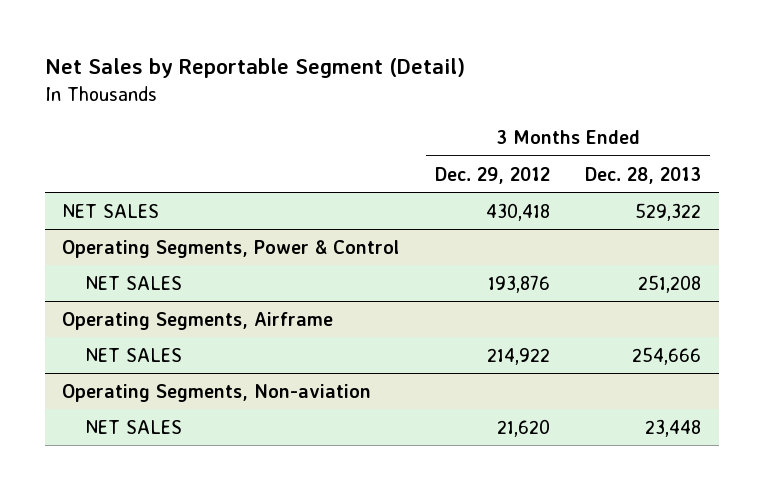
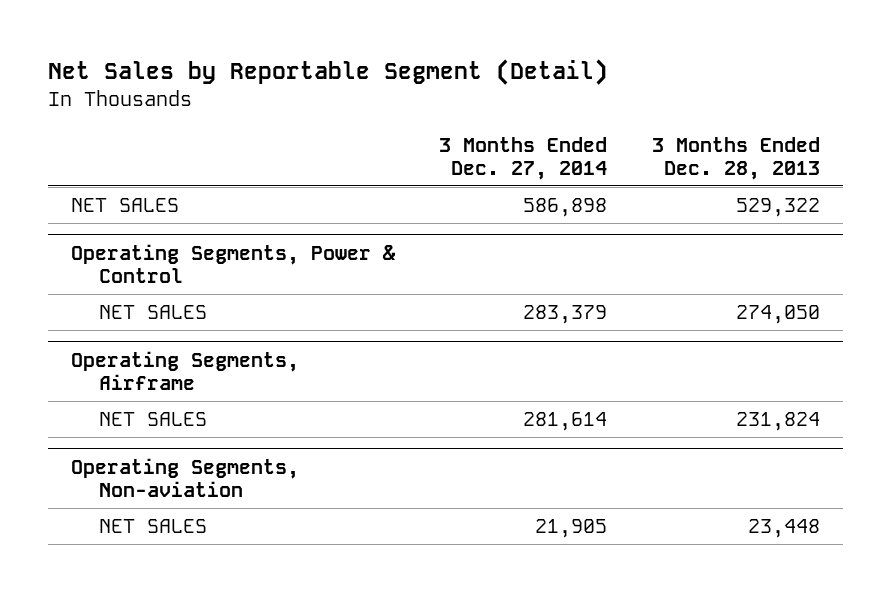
- | 3 Months Ended Dec. 29, 2012 | 3 Months Ended Dec. 28, 2013
+ | 3 Months Ended Dec. 27, 2014 | 3 Months Ended Dec. 28, 2013
@ Operating Segments, Power & Control
- NET SALES | 193,876 | 251,208
+ NET SALES | 283,379 | 274,050
@ Operating Segments, Airframe
- NET SALES | 214,922 | 254,666
+ NET SALES | 281,614 | 231,824

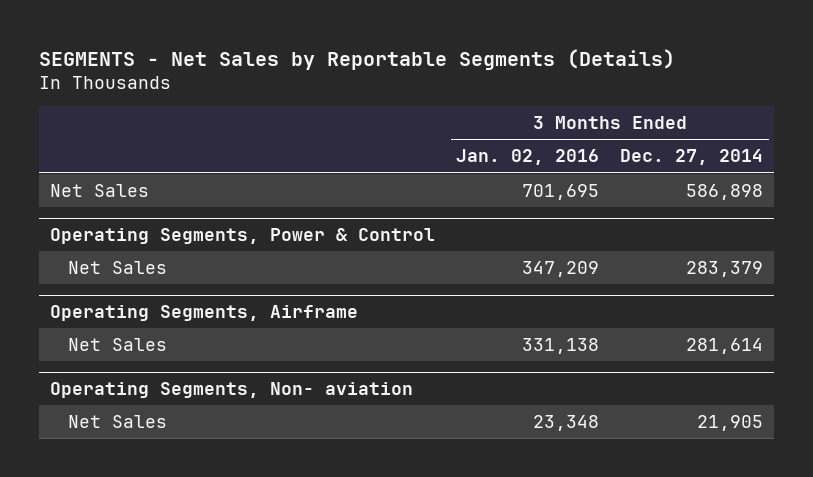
- Net Sales by Reportable Segment (Detail)
+ SEGMENTS - Net Sales by Reportable Segments (Details)
- | 3 Months Ended Dec. 27, 2014 | 3 Months Ended Dec. 28, 2013
+ | 3 Months Ended Jan. 02, 2016 | 3 Months Ended Dec. 27, 2014
- NET SALES | 586,898 | 529,322
+ Net Sales | 701,695 | 586,898
@ Operating Segments, Power & Control
- NET SALES | 283,379 | 274,050
+ Net Sales | 347,209 | 283,379
@ Operating Segments, Airframe
- NET SALES | 281,614 | 231,824
- Operating Segments, Non-aviation
- NET SALES | 21,905 | 23,448
@ Operating Segments, Airframe
+ Net Sales | 331,138 | 281,614
+ Operating Segments, Non- aviation
+ Net Sales | 23,348 | 21,905

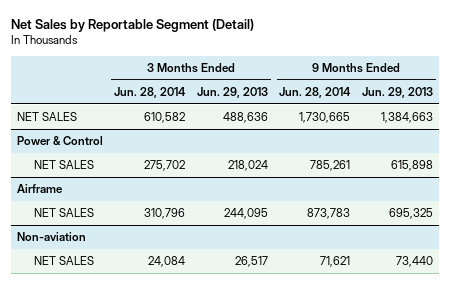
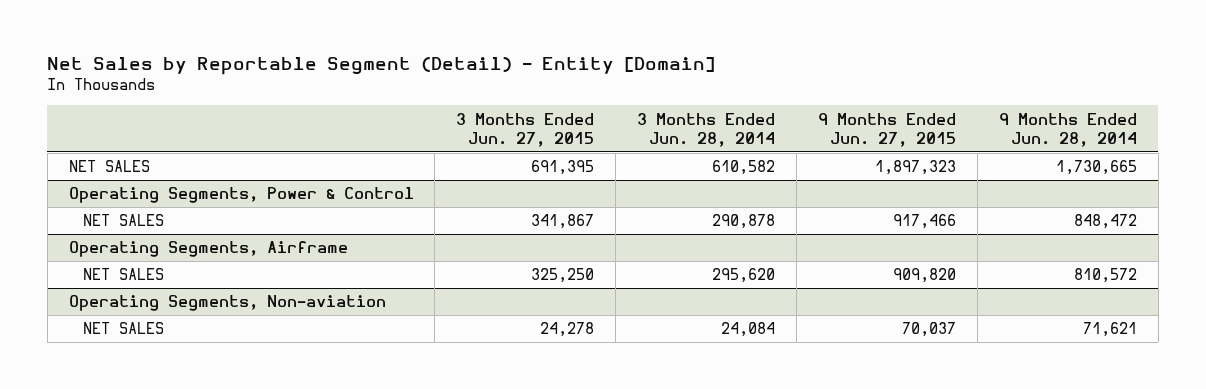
- Net Sales by Reportable Segment (Detail)
+ Net Sales by Reportable Segment (Detail) - Entity [Domain]
- | 3 Months Ended Jun. 28, 2014 | 3 Months Ended Jun. 29, 2013 | 9 Months Ended Jun. 28, 2014 | 9 Months Ended Jun. 29, 2013
+ | 3 Months Ended Jun. 27, 2015 | 3 Months Ended Jun. 28, 2014 | 9 Months Ended Jun. 27, 2015 | 9 Months Ended Jun. 28, 2014
- Power & Control
- NET SALES | 275,702 | 218,024 | 785,261 | 615,898
- Airframe
- NET SALES | 310,796 | 244,095 | 873,783 | 695,325
- Non-aviation
+ Operating Segments, Power & Control
+ NET SALES | 341,867 | 290,878 | 917,466 | 848,472
+ Operating Segments, Airframe
+ NET SALES | 325,250 | 295,620 | 909,820 | 810,572
+ Operating Segments, Non-aviation

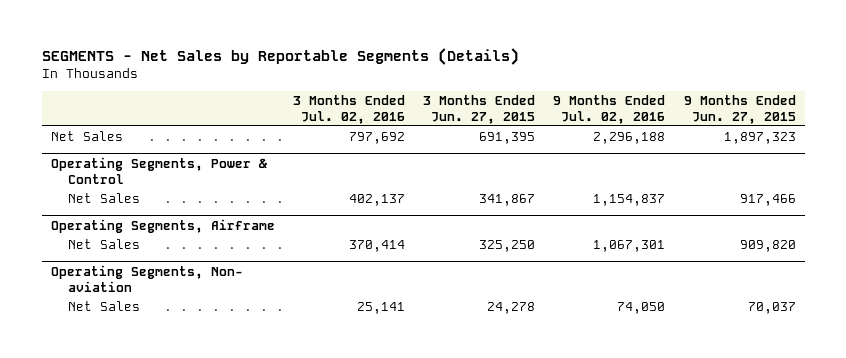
- Net Sales by Reportable Segment (Detail) - Entity [Domain]
+ SEGMENTS - Net Sales by Reportable Segments (Details)
- | 3 Months Ended Jun. 27, 2015 | 3 Months Ended Jun. 28, 2014 | 9 Months Ended Jun. 27, 2015 | 9 Months Ended Jun. 28, 2014
+ | 3 Months Ended Jul. 02, 2016 | 3 Months Ended Jun. 27, 2015 | 9 Months Ended Jul. 02, 2016 | 9 Months Ended Jun. 27, 2015
- NET SALES | 691,395 | 610,582 | 1,897,323 | 1,730,665
+ Net Sales | 797,692 | 691,395 | 2,296,188 | 1,897,323
@ Operating Segments, Power & Control
- NET SALES | 341,867 | 290,878 | 917,466 | 848,472
+ Net Sales | 402,137 | 341,867 | 1,154,837 | 917,466
@ Operating Segments, Airframe
- NET SALES | 325,250 | 295,620 | 909,820 | 810,572
- Operating Segments, Non-aviation
- NET SALES | 24,278 | 24,084 | 70,037 | 71,621
@ Operating Segments, Airframe
+ Net Sales | 370,414 | 325,250 | 1,067,301 | 909,820
+ Operating Segments, Non- aviation
+ Net Sales | 25,141 | 24,278 | 74,050 | 70,037

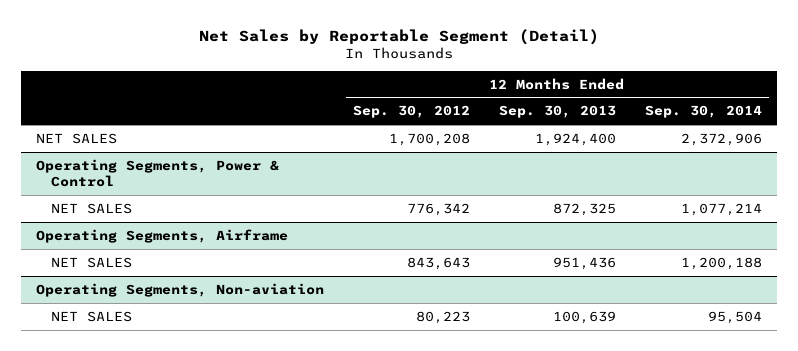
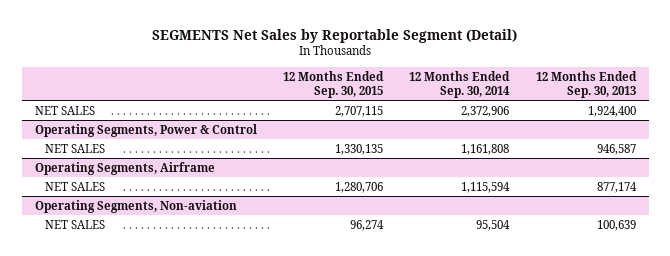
- Net Sales by Reportable Segment (Detail)
+ SEGMENTS Net Sales by Reportable Segment (Detail)
- | 12 Months Ended Sep. 30, 2012 | 12 Months Ended Sep. 30, 2013 | 12 Months Ended Sep. 30, 2014
+ | 12 Months Ended Sep. 30, 2015 | 12 Months Ended Sep. 30, 2014 | 12 Months Ended Sep. 30, 2013
@ Operating Segments, Power & Control
- NET SALES | 776,342 | 872,325 | 1,077,214
+ NET SALES | 1,330,135 | 1,161,808 | 946,587
@ Operating Segments, Airframe
- NET SALES | 843,643 | 951,436 | 1,200,188
+ NET SALES | 1,280,706 | 1,115,594 | 877,174

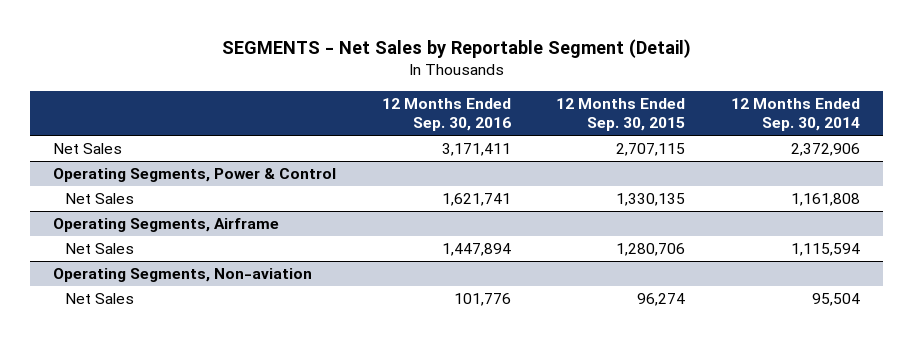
- SEGMENTS Net Sales by Reportable Segment (Detail)
+ SEGMENTS - Net Sales by Reportable Segment (Detail)
- | 12 Months Ended Sep. 30, 2015 | 12 Months Ended Sep. 30, 2014 | 12 Months Ended Sep. 30, 2013
+ | 12 Months Ended Sep. 30, 2016 | 12 Months Ended Sep. 30, 2015 | 12 Months Ended Sep. 30, 2014
- NET SALES | 2,707,115 | 2,372,906 | 1,924,400
+ Net Sales | 3,171,411 | 2,707,115 | 2,372,906
@ Operating Segments, Power & Control
- NET SALES | 1,330,135 | 1,161,808 | 946,587
+ Net Sales | 1,621,741 | 1,330,135 | 1,161,808
@ Operating Segments, Airframe
- NET SALES | 1,280,706 | 1,115,594 | 877,174
+ Net Sales | 1,447,894 | 1,280,706 | 1,115,594
@ Operating Segments, Non-aviation
- NET SALES | 96,274 | 95,504 | 100,639
+ Net Sales | 101,776 | 96,274 | 95,504

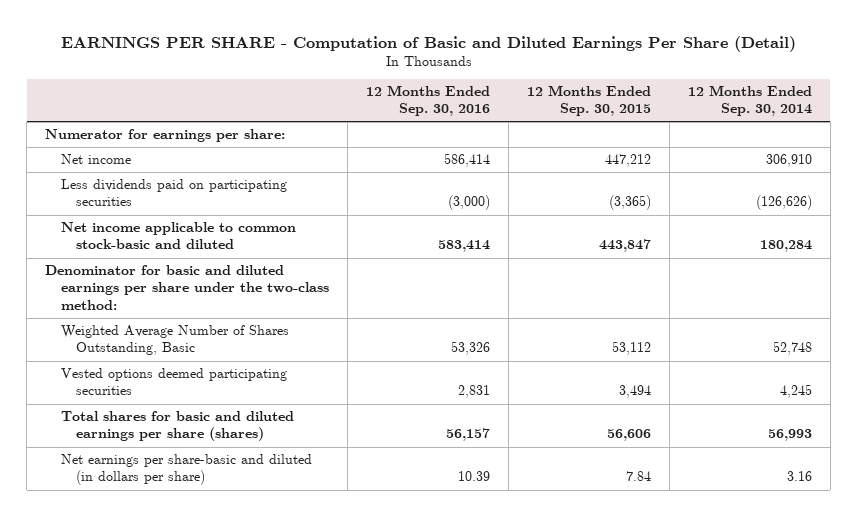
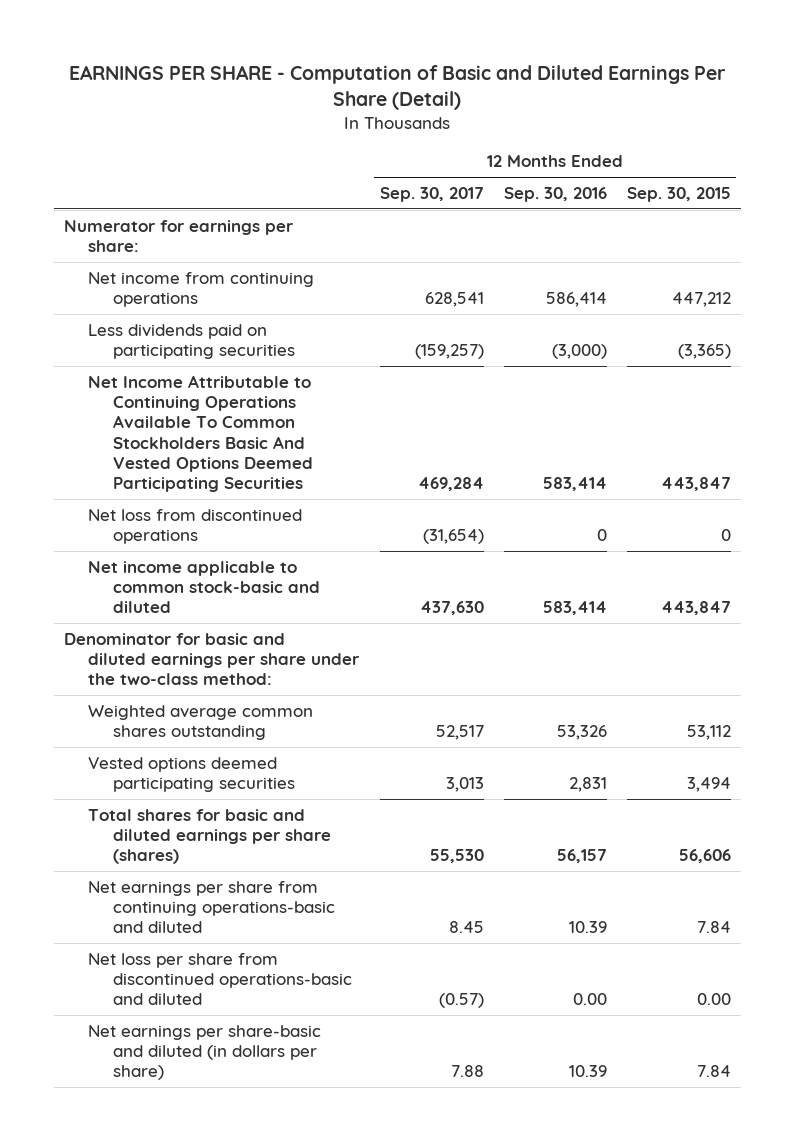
- | 12 Months Ended Sep. 30, 2016 | 12 Months Ended Sep. 30, 2015 | 12 Months Ended Sep. 30, 2014
+ | 12 Months Ended Sep. 30, 2017 | 12 Months Ended Sep. 30, 2016 | 12 Months Ended Sep. 30, 2015
- Net income | 586,414 | 447,212 | 306,910
+ Net income from continuing operations | 628,541 | 586,414 | 447,212
+ Net Income Attributable to Continuing Operations Available To Common Stockholders Basic And Vested Options Deemed Participating Securities | 469,284 | 583,414 | 443,847
+ Net loss from discontinued operations | (31,654) | 0 | 0
- Weighted Average Number of Shares Outstanding, Basic | 53,326 | 53,112 | 52,748
+ Weighted average common shares outstanding | 52,517 | 53,326 | 53,112
+ Net earnings per share from continuing operations-basic and diluted | 8.45 | 10.39 | 7.84
+ Net loss per share from discontinued operations-basic and diluted | (0.57) | 0.00 | 0.00

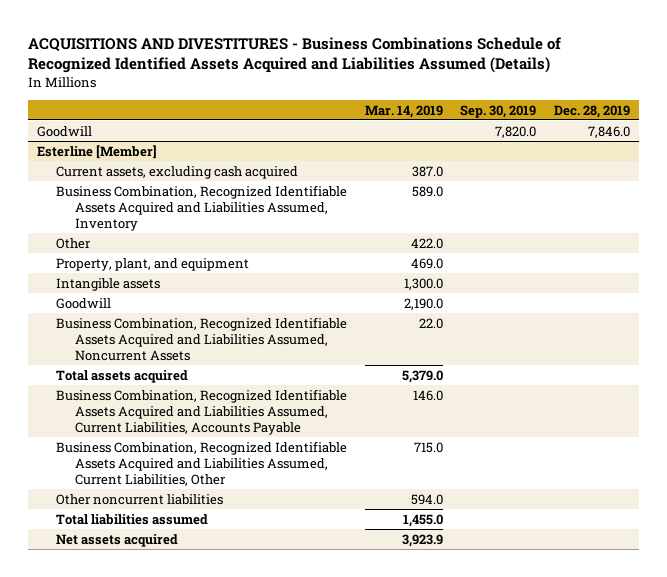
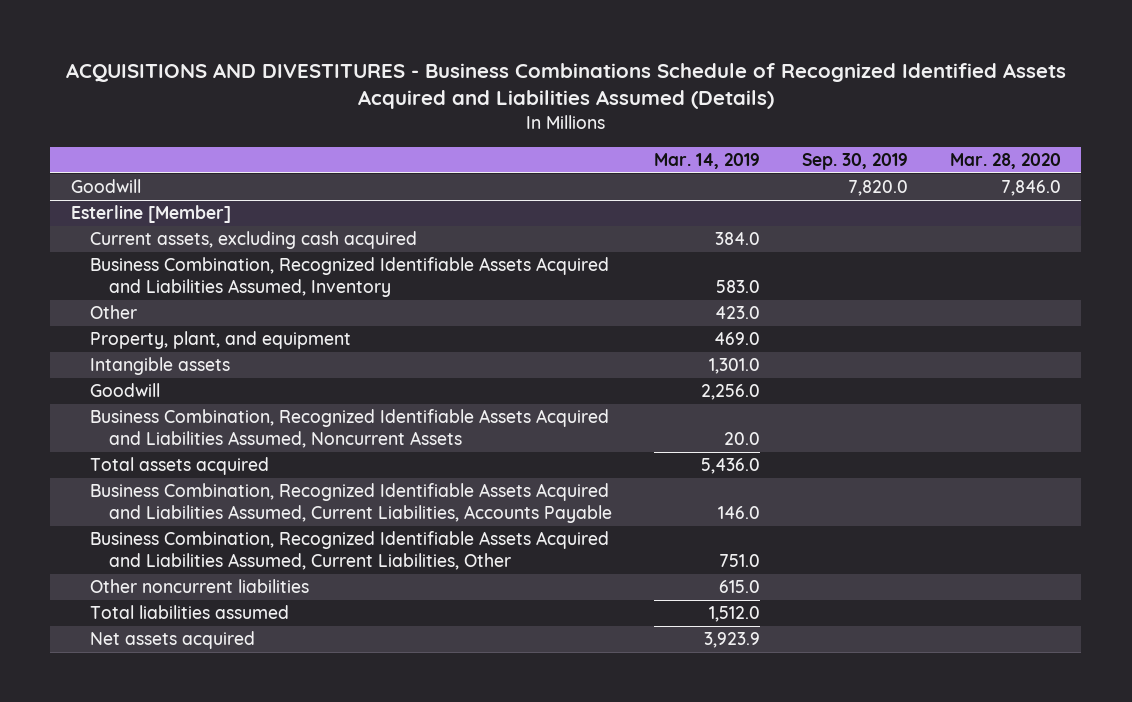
- | Mar. 14, 2019 | Sep. 30, 2019 | Dec. 28, 2019
+ | Mar. 14, 2019 | Sep. 30, 2019 | Mar. 28, 2020
@ Esterline [Member]
- Current assets, excluding cash acquired | 387.0 | |
- Business Combination, Recognized Identifiable Assets Acquired and Liabilities Assumed, Inventory | 589.0 | |
- Other | 422.0 | |
+ Current assets, excluding cash acquired | 384.0 | |
+ Business Combination, Recognized Identifiable Assets Acquired and Liabilities Assumed, Inventory | 583.0 | |
+ Other | 423.0 | |
- Intangible assets | 1,300.0 | |
- Goodwill | 2,190.0 | |
- Business Combination, Recognized Identifiable Assets Acquired and Liabilities Assumed, Noncurrent Assets | 22.0 | |
- Total assets acquired | 5,379.0 | |
+ Intangible assets | 1,301.0 | |
+ Goodwill | 2,256.0 | |
+ Business Combination, Recognized Identifiable Assets Acquired and Liabilities Assumed, Noncurrent Assets | 20.0 | |
+ Total assets acquired | 5,436.0 | |
- Business Combination, Recognized Identifiable Assets Acquired and Liabilities Assumed, Current Liabilities, Other | 715.0 | |
- Other noncurrent liabilities | 594.0 | |
- Total liabilities assumed | 1,455.0 | |
+ Business Combination, Recognized Identifiable Assets Acquired and Liabilities Assumed, Current Liabilities, Other | 751.0 | |
+ Other noncurrent liabilities | 615.0 | |
+ Total liabilities assumed | 1,512.0 | |

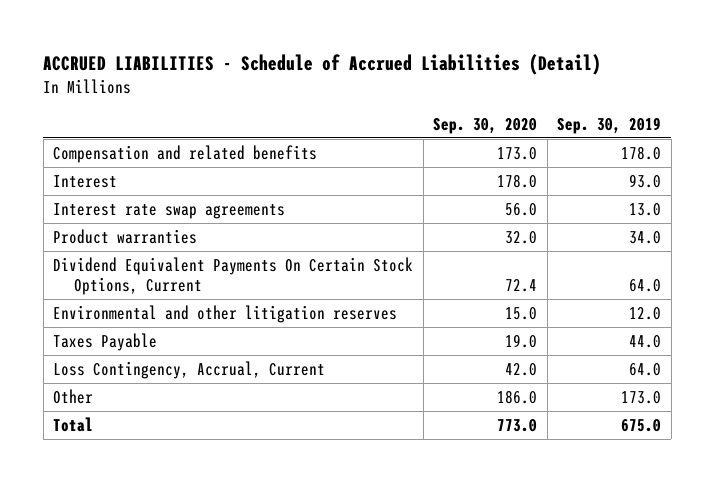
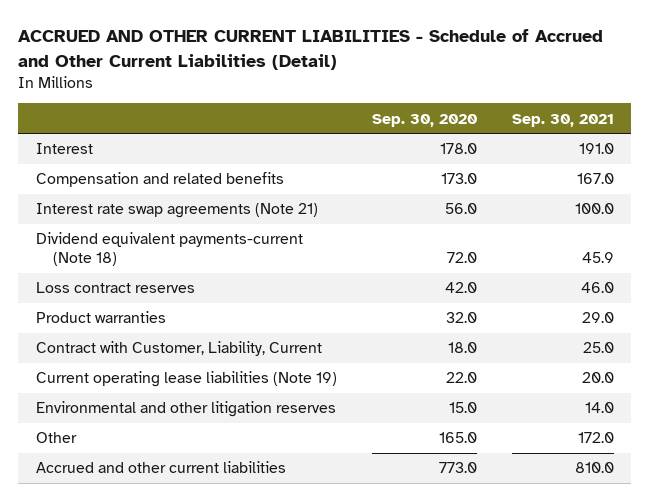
- ACCRUED LIABILITIES - Schedule of Accrued Liabilities (Detail)
+ ACCRUED AND OTHER CURRENT LIABILITIES - Schedule of Accrued and Other Current Liabilities (Detail)
- | Sep. 30, 2020 | Sep. 30, 2019
+ | Sep. 30, 2020 | Sep. 30, 2021
- Interest rate swap agreements | 56.0 | 13.0
moved down: Compensation and related benefits | 173.0 | 167.0
+ Interest rate swap agreements (Note 21) | 56.0 | 100.0
+ Dividend equivalent payments-current (Note 18) | 72.0 | 45.9
+ Loss contract reserves | 42.0 | 46.0
- Dividend Equivalent Payments On Certain Stock Options, Current | 72.4 | 64.0
+ Contract with Customer, Liability, Current | 18.0 | 25.0
+ Current operating lease liabilities (Note 19) | 22.0 | 20.0
- Taxes Payable | 19.0 | 44.0
- Loss Contingency, Accrual, Current | 42.0 | 64.0
- Other | 186.0 | 173.0
- Total | 773.0 | 675.0
+ Other | 165.0 | 172.0
+ Accrued and other current liabilities | 773.0 | 810.0

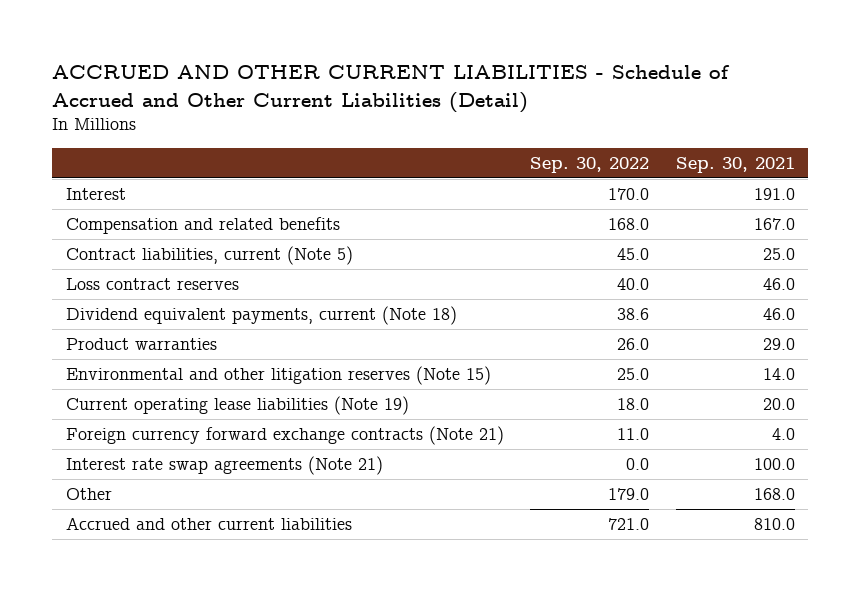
- | Sep. 30, 2020 | Sep. 30, 2021
+ | Sep. 30, 2022 | Sep. 30, 2021
- Dividend equivalent payments-current (Note 18) | 72.0 | 45.9
+ Contract liabilities, current (Note 5) | 45.0 | 25.0
+ Dividend equivalent payments, current (Note 18) | 38.6 | 46.0
- Contract with Customer, Liability, Current | 18.0 | 25.0
+ Environmental and other litigation reserves (Note 15) | 25.0 | 14.0
- Environmental and other litigation reserves | 15.0 | 14.0
- Other | 165.0 | 172.0
+ Foreign currency forward exchange contracts (Note 21) | 11.0 | 4.0
moved down: Interest rate swap agreements (Note 21) | 0.0 | 100.0
+ Other | 179.0 | 168.0

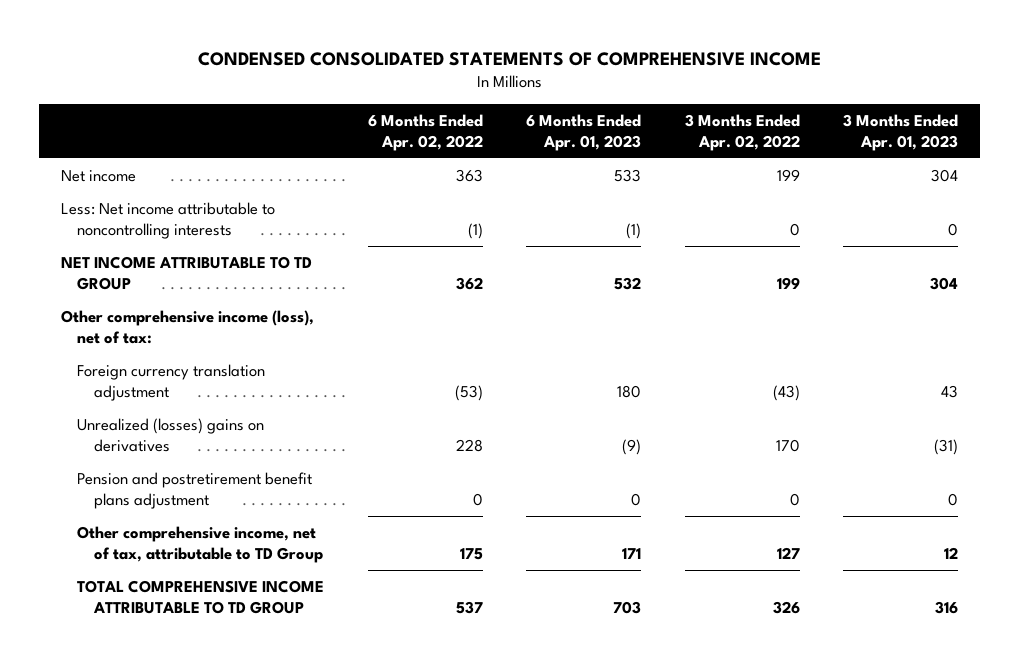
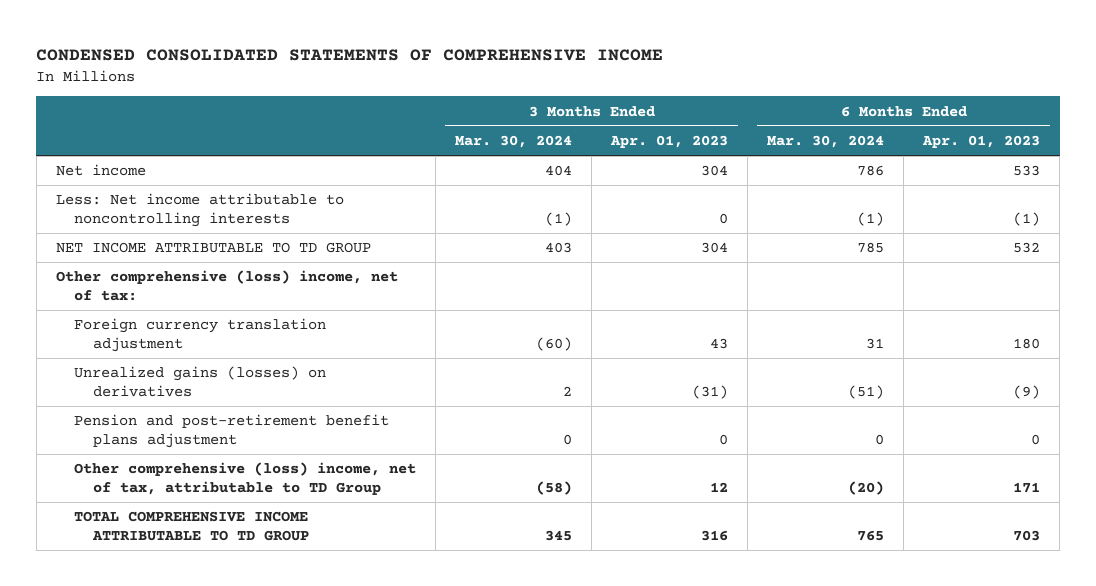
- | 6 Months Ended Apr. 02, 2022 | 6 Months Ended Apr. 01, 2023 | 3 Months Ended Apr. 02, 2022 | 3 Months Ended Apr. 01, 2023
+ | 3 Months Ended Mar. 30, 2024 | 3 Months Ended Apr. 01, 2023 | 6 Months Ended Mar. 30, 2024 | 6 Months Ended Apr. 01, 2023
- Other comprehensive income (loss), net of tax:
+ Other comprehensive (loss) income, net of tax:
- Unrealized (losses) gains on derivatives | 228 | (9) | 170 | (31)
- Pension and postretirement benefit plans adjustment | 0 | 0 | 0 | 0
- Other comprehensive income, net of tax, attributable to TD Group | 175 | 171 | 127 | 12
+ Unrealized gains (losses) on derivatives | 2 | (31) | (51) | (9)
+ Pension and post-retirement benefit plans adjustment | 0 | 0 | 0 | 0
+ Other comprehensive (loss) income, net of tax, attributable to TD Group | (58) | 12 | (20) | 171

